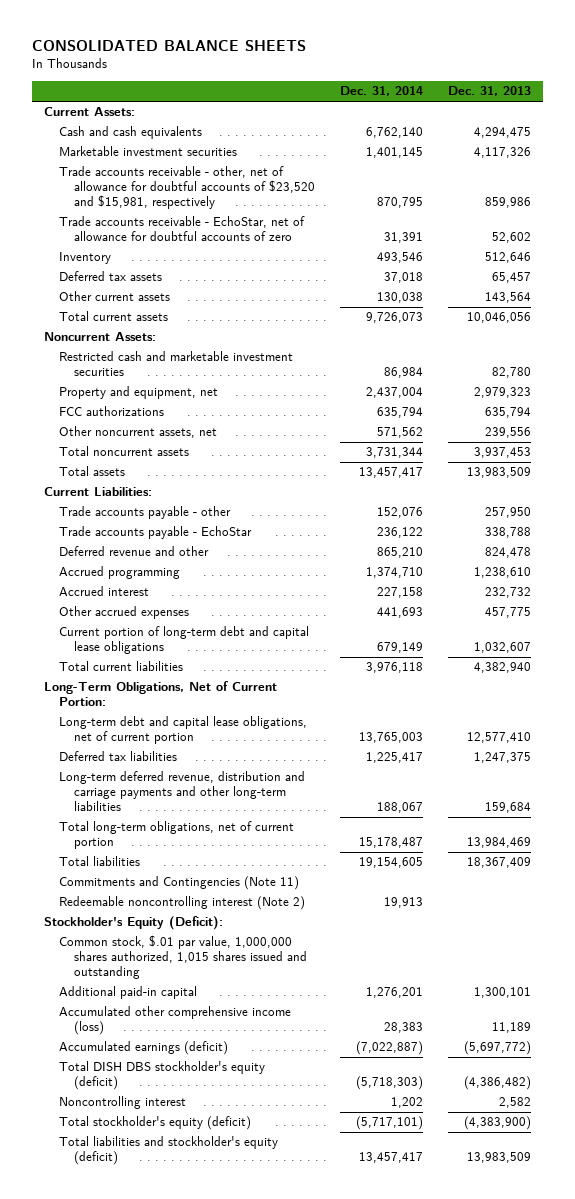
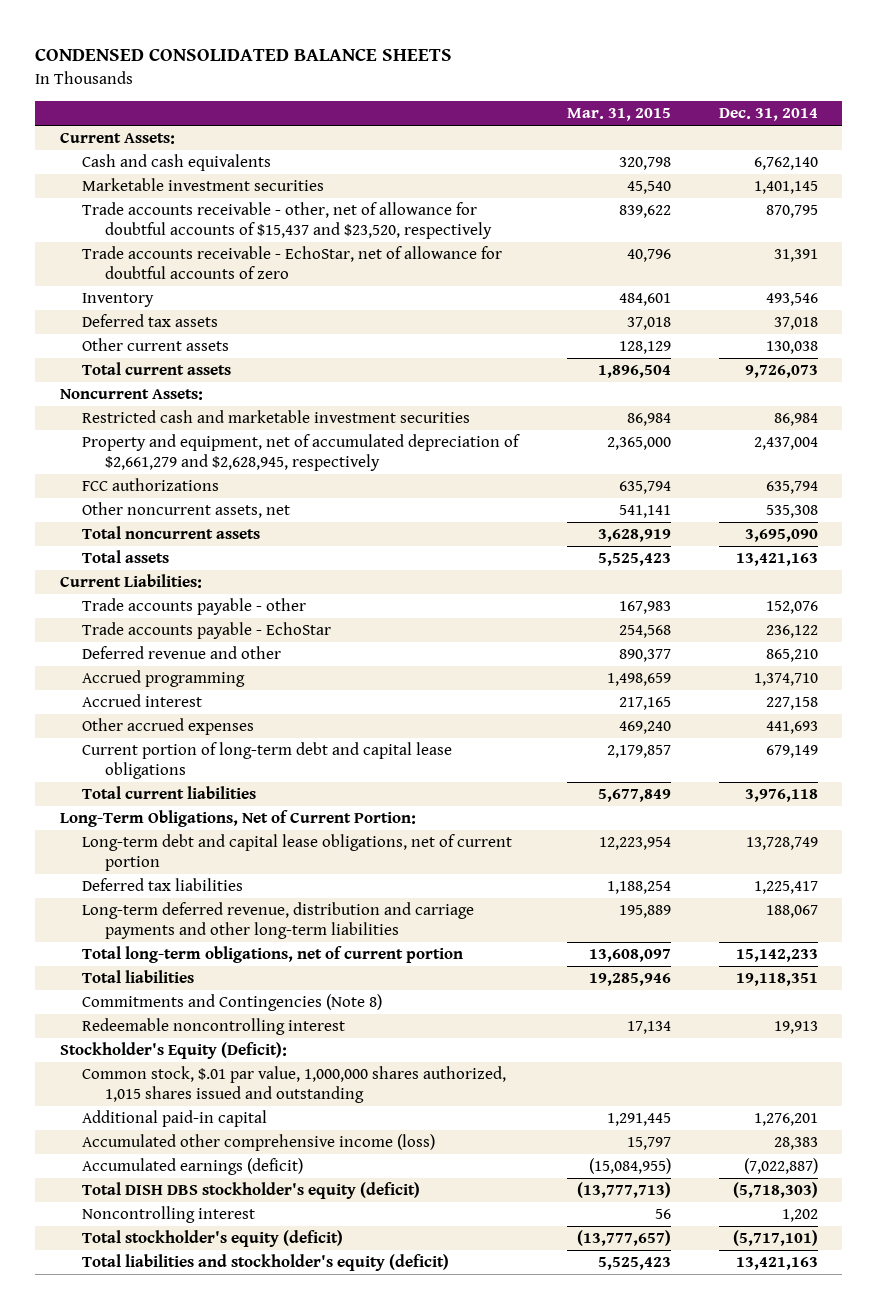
- CONSOLIDATED BALANCE SHEETS
+ CONDENSED CONSOLIDATED BALANCE SHEETS
- | Dec. 31, 2014 | Dec. 31, 2013
+ | Mar. 31, 2015 | Dec. 31, 2014
- Trade accounts receivable - other, net of allowance for doubtful accounts of $23,520 and $15,981, respectively | 870,795 | 859,986
+ Trade accounts receivable - other, net of allowance for doubtful accounts of $15,437 and $23,520, respectively | 839,622 | 870,795
- Property and equipment, net | 2,437,004 | 2,979,323
+ Property and equipment, net of accumulated depreciation of $2,661,279 and $2,628,945, respectively | 2,365,000 | 2,437,004
- Other noncurrent assets, net | 571,562 | 239,556
- Total noncurrent assets | 3,731,344 | 3,937,453
- Total assets | 13,457,417 | 13,983,509
+ Other noncurrent assets, net | 541,141 | 535,308
+ Total noncurrent assets | 3,628,919 | 3,695,090
+ Total assets | 5,525,423 | 13,421,163
- Long-term debt and capital lease obligations, net of current portion | 13,765,003 | 12,577,410
+ Long-term debt and capital lease obligations, net of current portion | 12,223,954 | 13,728,749
- Total long-term obligations, net of current portion | 15,178,487 | 13,984,469
- Total liabilities | 19,154,605 | 18,367,409
- Commitments and Contingencies (Note 11)
- Redeemable noncontrolling interest (Note 2) | 19,913 |
+ Total long-term obligations, net of current portion | 13,608,097 | 15,142,233
+ Total liabilities | 19,285,946 | 19,118,351
+ Commitments and Contingencies (Note 8)
+ Redeemable noncontrolling interest | 17,134 | 19,913
- Total liabilities and stockholder's equity (deficit) | 13,457,417 | 13,983,509
+ Total liabilities and stockholder's equity (deficit) | 5,525,423 | 13,421,163

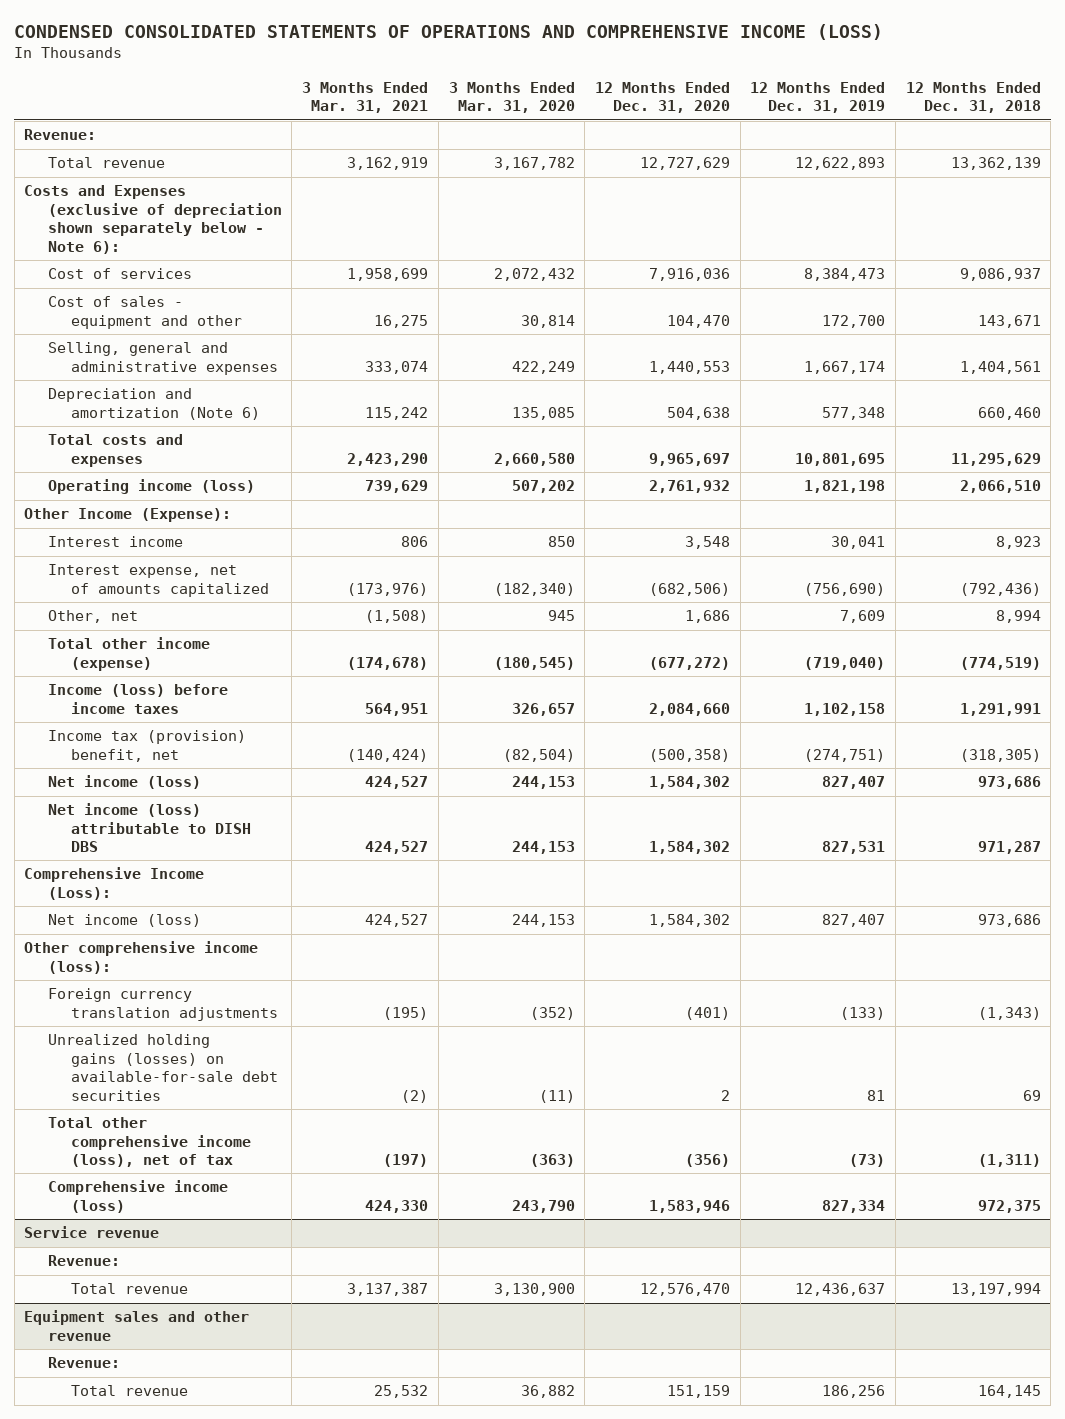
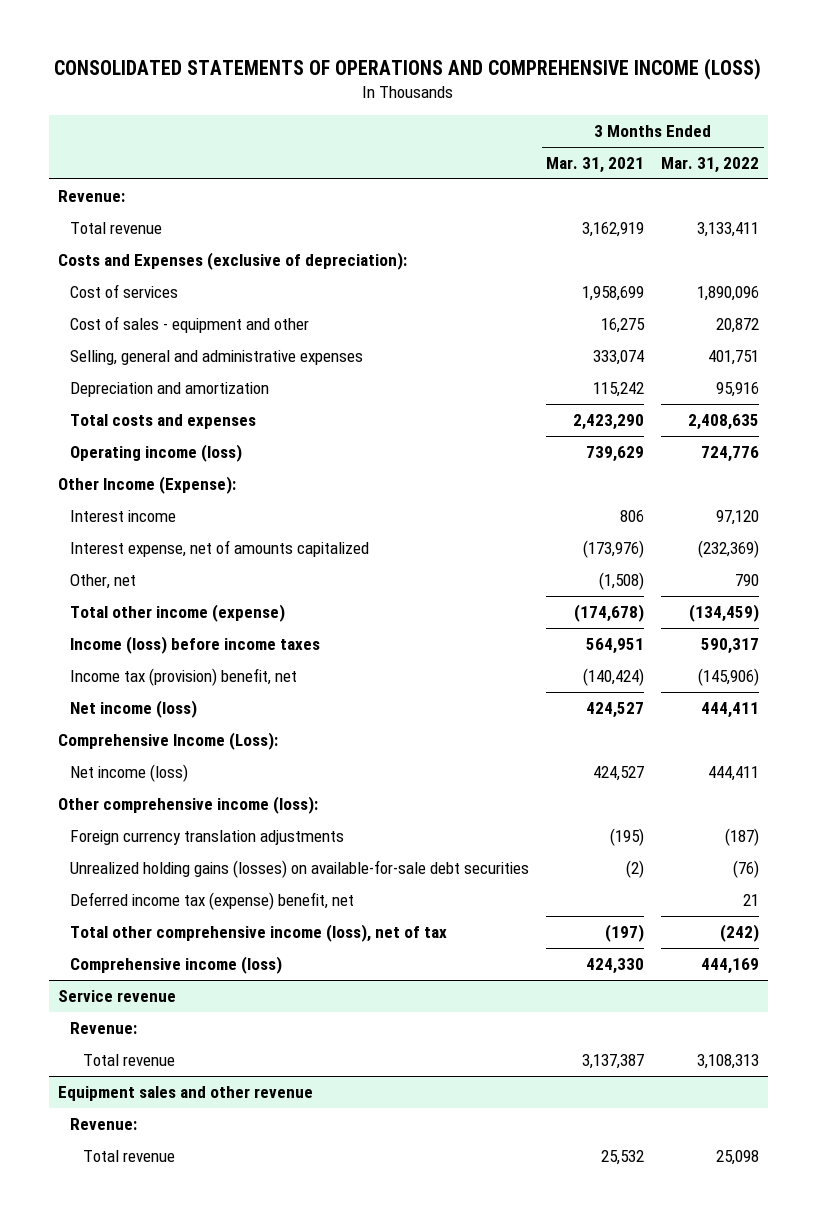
- CONDENSED CONSOLIDATED STATEMENTS OF OPERATIONS AND COMPREHENSIVE INCOME (LOSS)
+ CONSOLIDATED STATEMENTS OF OPERATIONS AND COMPREHENSIVE INCOME (LOSS)
- | 3 Months Ended Mar. 31, 2021 | 3 Months Ended Mar. 31, 2020 | 12 Months Ended Dec. 31, 2020 | 12 Months Ended Dec. 31, 2019 | 12 Months Ended Dec. 31, 2018
+ | 3 Months Ended Mar. 31, 2021 | 3 Months Ended Mar. 31, 2022
- Costs and Expenses (exclusive of depreciation shown separately below - Note 6):
+ Costs and Expenses (exclusive of depreciation):
- Depreciation and amortization (Note 6) | 115,242 | 135,085 | 504,638 | 577,348 | 660,460
+ Depreciation and amortization | 115,242 | 95,916
- Net income (loss) attributable to DISH DBS | 424,527 | 244,153 | 1,584,302 | 827,531 | 971,287
+ Deferred income tax (expense) benefit, net | | 21

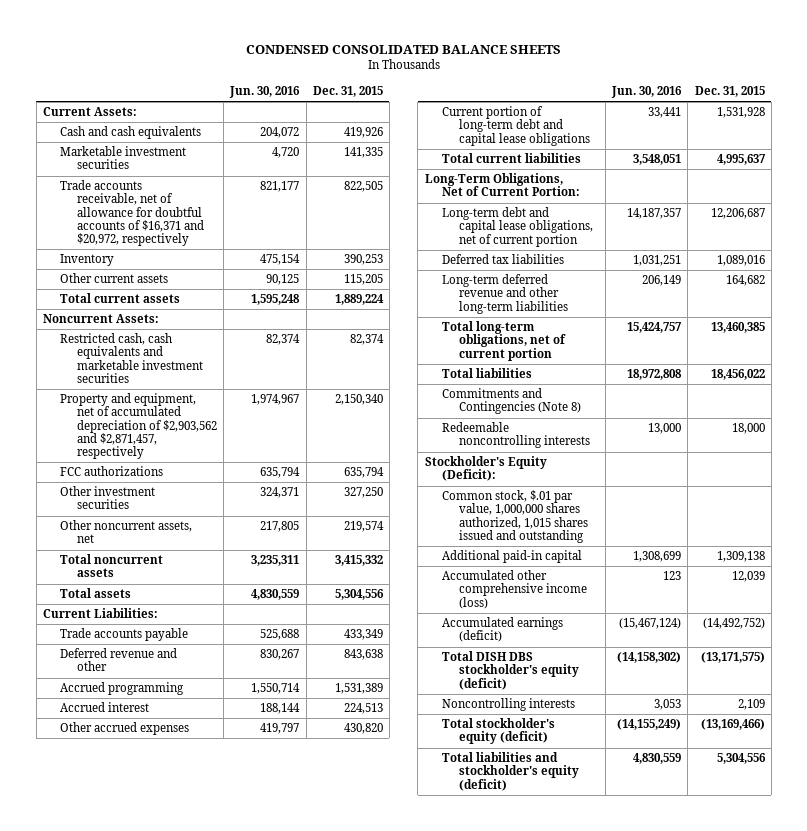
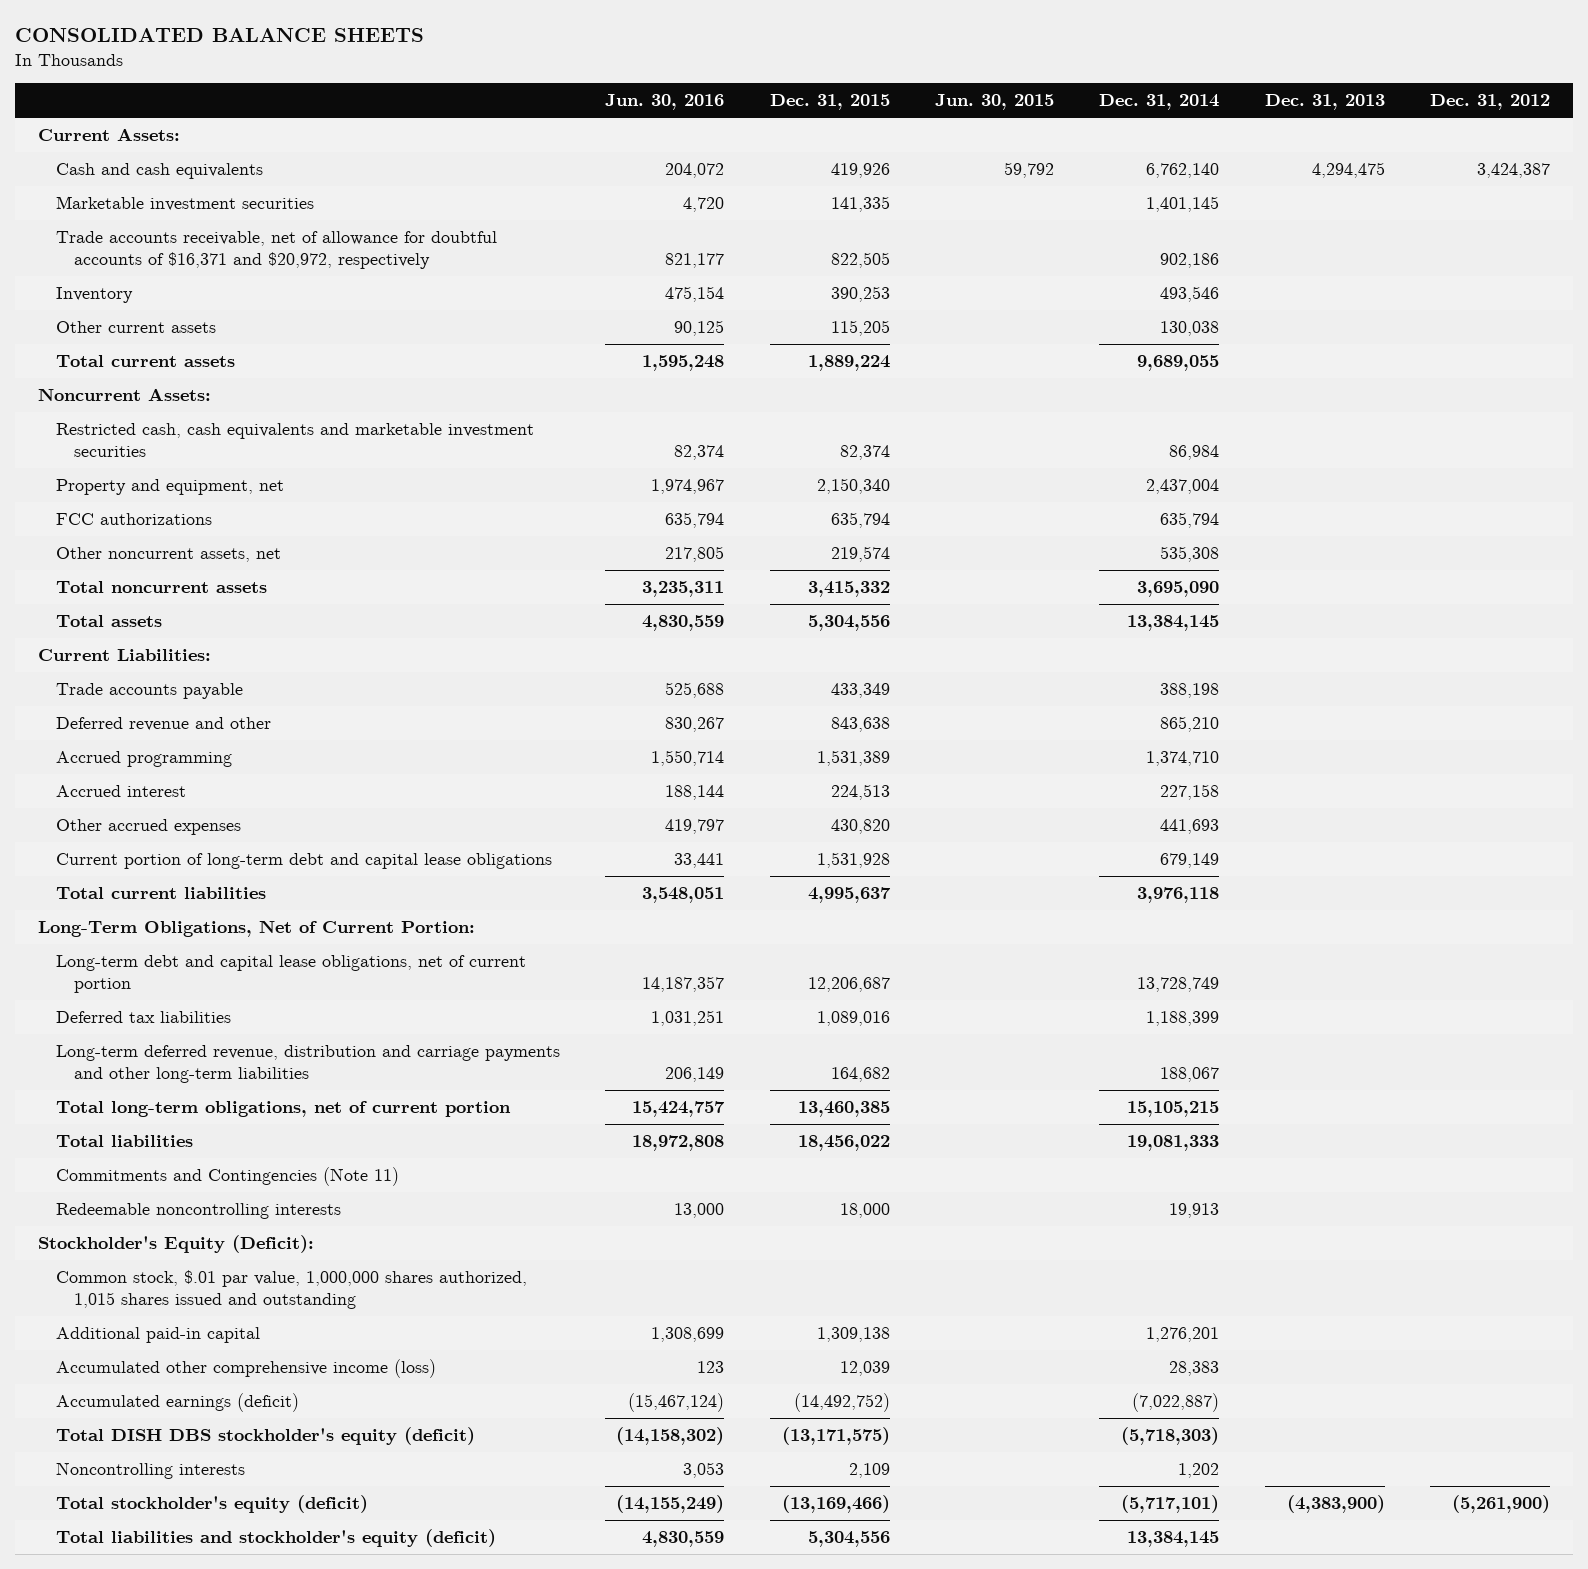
- CONDENSED CONSOLIDATED BALANCE SHEETS
+ CONSOLIDATED BALANCE SHEETS
- | Jun. 30, 2016 | Dec. 31, 2015
+ | Jun. 30, 2016 | Dec. 31, 2015 | Jun. 30, 2015 | Dec. 31, 2014 | Dec. 31, 2013 | Dec. 31, 2012
- Property and equipment, net of accumulated depreciation of $2,903,562 and $2,871,457, respectively | 1,974,967 | 2,150,340
+ Property and equipment, net | 1,974,967 | 2,150,340 | | 2,437,004 | |
- Other investment securities | 324,371 | 327,250
- Long-term deferred revenue and other long-term liabilities | 206,149 | 164,682
+ Long-term deferred revenue, distribution and carriage payments and other long-term liabilities | 206,149 | 164,682 | | 188,067 | |
- Commitments and Contingencies (Note 8)
+ Commitments and Contingencies (Note 11)

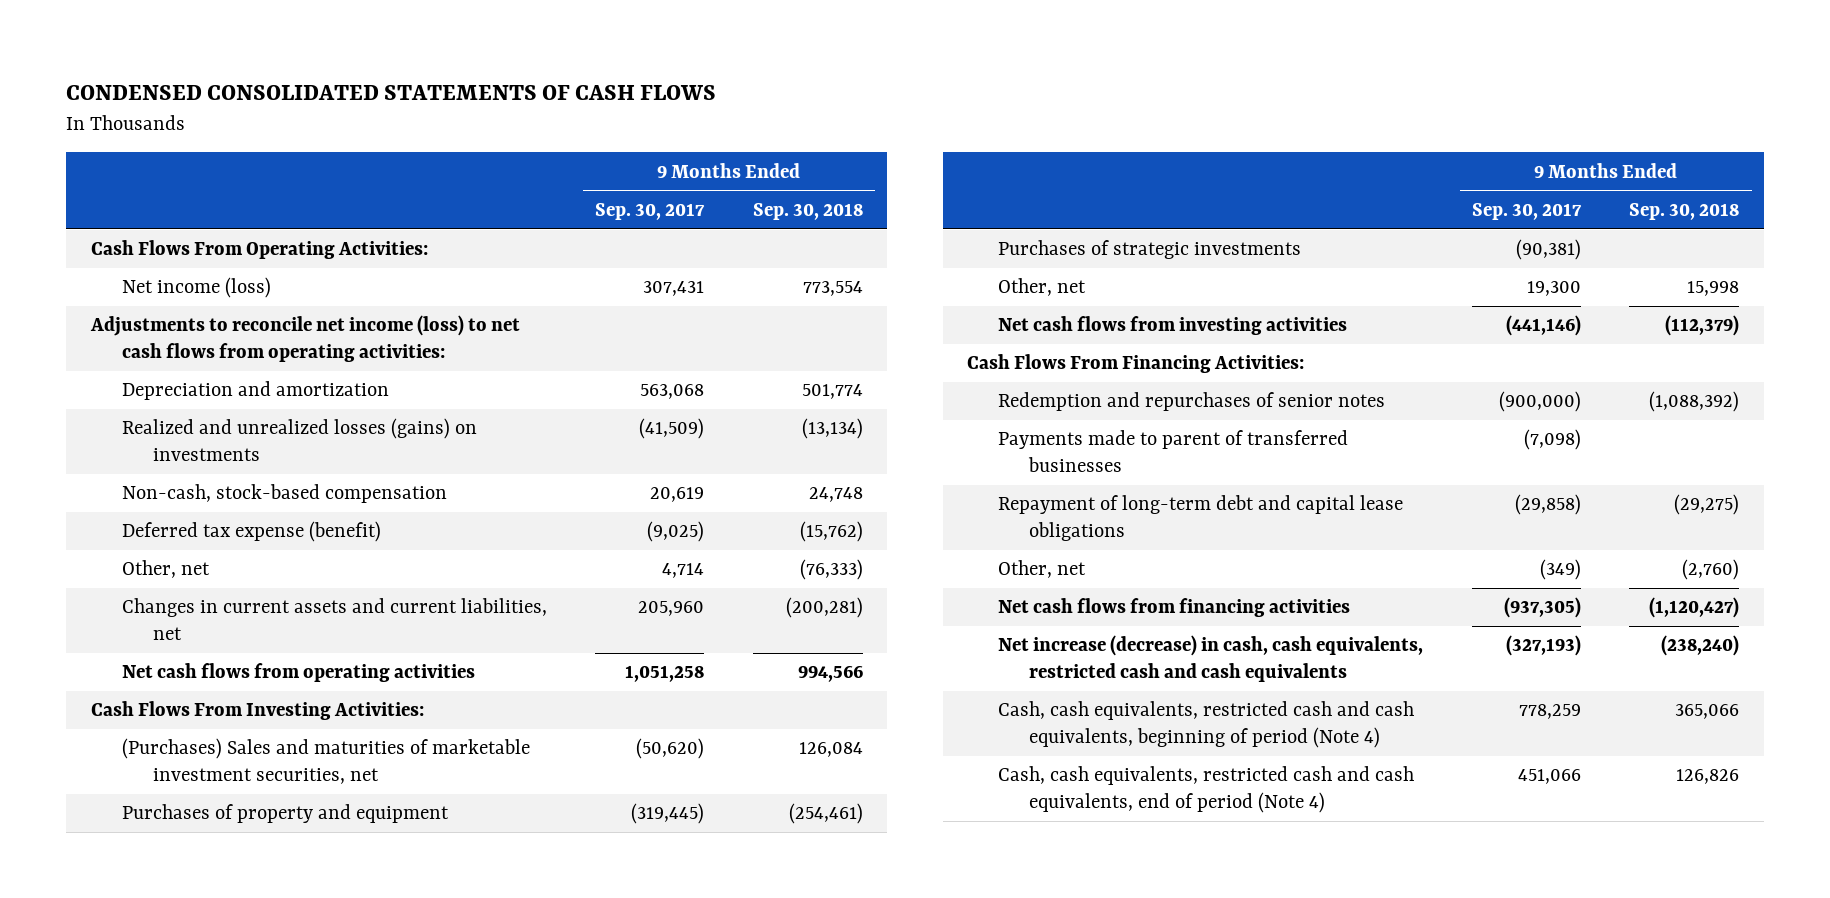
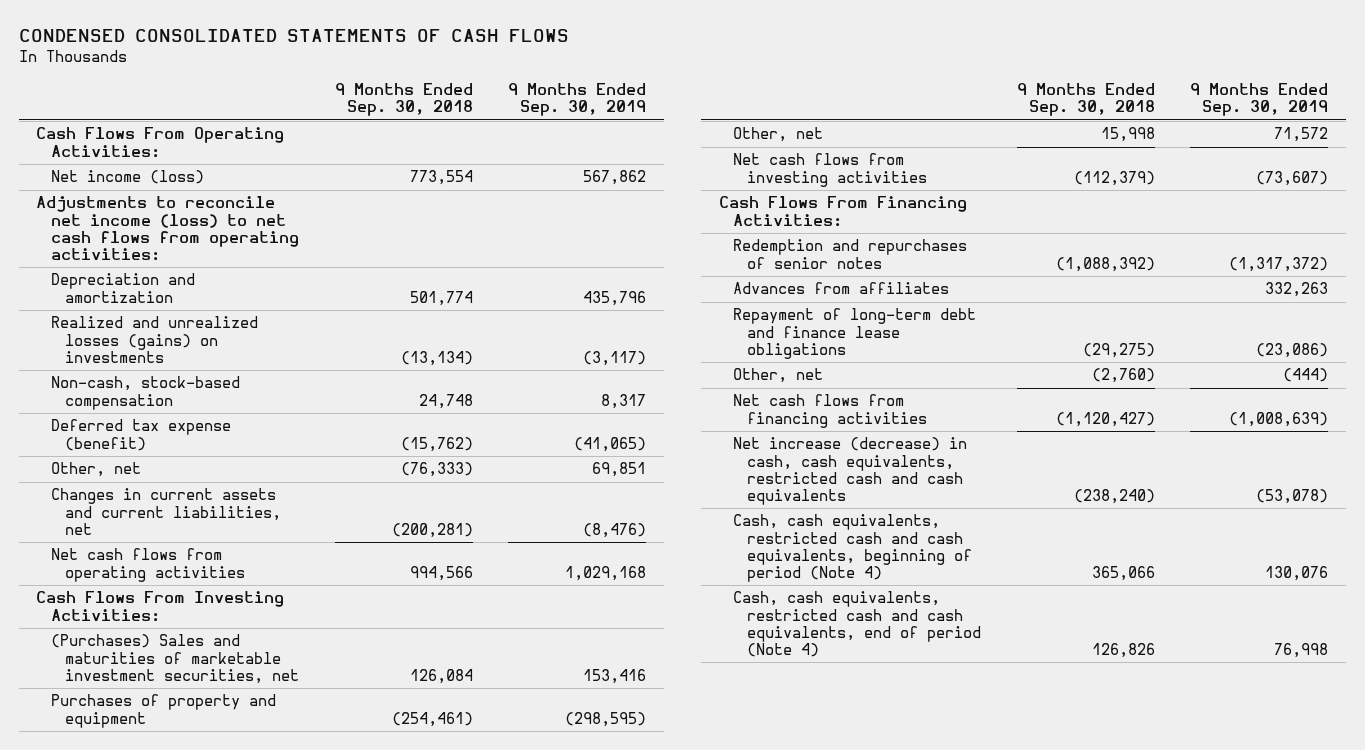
- | 9 Months Ended Sep. 30, 2017 | 9 Months Ended Sep. 30, 2018
+ | 9 Months Ended Sep. 30, 2018 | 9 Months Ended Sep. 30, 2019
- Purchases of strategic investments | (90,381) |
- Payments made to parent of transferred businesses | (7,098) |
- Repayment of long-term debt and capital lease obligations | (29,858) | (29,275)
+ Advances from affiliates | | 332,263
+ Repayment of long-term debt and finance lease obligations | (29,275) | (23,086)

